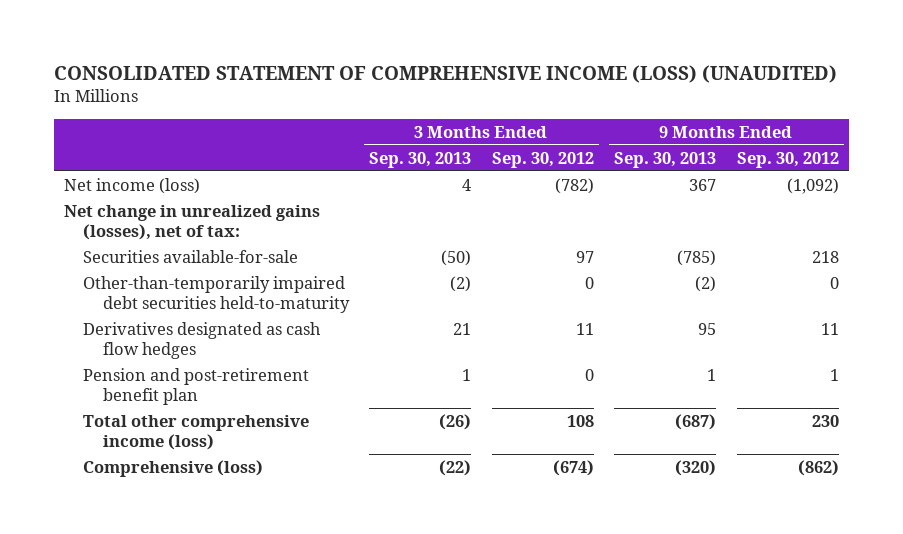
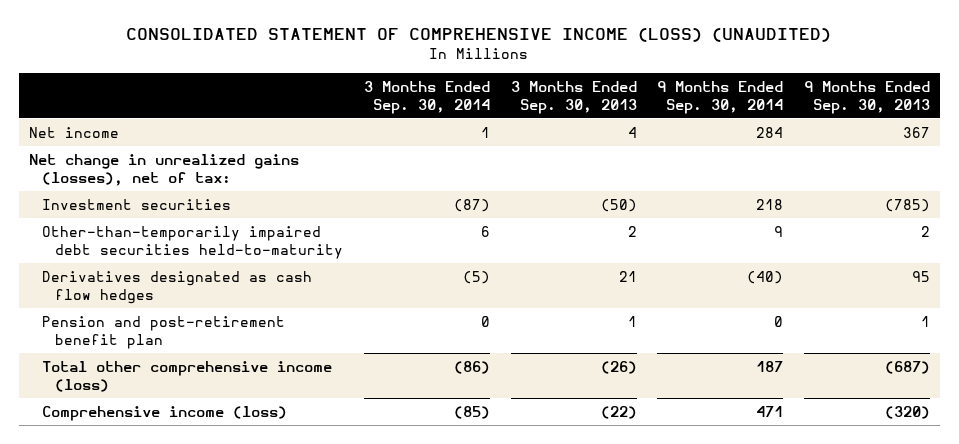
- | 3 Months Ended Sep. 30, 2013 | 3 Months Ended Sep. 30, 2012 | 9 Months Ended Sep. 30, 2013 | 9 Months Ended Sep. 30, 2012
+ | 3 Months Ended Sep. 30, 2014 | 3 Months Ended Sep. 30, 2013 | 9 Months Ended Sep. 30, 2014 | 9 Months Ended Sep. 30, 2013
- Net income (loss) | 4 | (782) | 367 | (1,092)
+ Net income | 1 | 4 | 284 | 367
- Securities available-for-sale | (50) | 97 | (785) | 218
- Other-than-temporarily impaired debt securities held-to-maturity | (2) | 0 | (2) | 0
+ Investment securities | (87) | (50) | 218 | (785)
+ Other-than-temporarily impaired debt securities held-to-maturity | 6 | 2 | 9 | 2
- Comprehensive (loss) | (22) | (674) | (320) | (862)
+ Comprehensive income (loss) | (85) | (22) | 471 | (320)

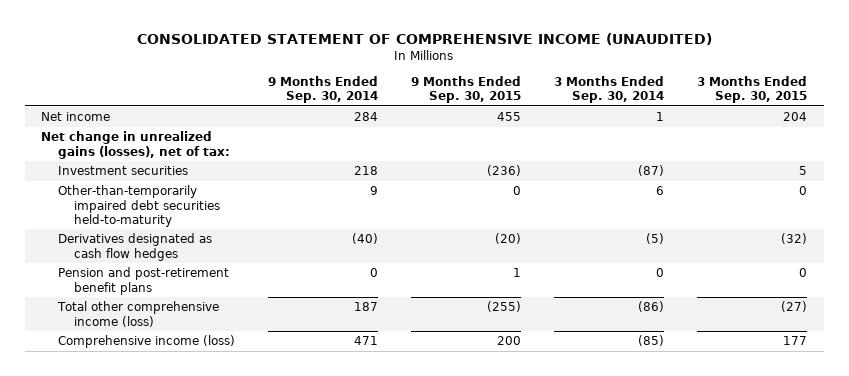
- CONSOLIDATED STATEMENT OF COMPREHENSIVE INCOME (LOSS) (UNAUDITED)
+ CONSOLIDATED STATEMENT OF COMPREHENSIVE INCOME (UNAUDITED)
- | 3 Months Ended Sep. 30, 2014 | 3 Months Ended Sep. 30, 2013 | 9 Months Ended Sep. 30, 2014 | 9 Months Ended Sep. 30, 2013
+ | 9 Months Ended Sep. 30, 2014 | 9 Months Ended Sep. 30, 2015 | 3 Months Ended Sep. 30, 2014 | 3 Months Ended Sep. 30, 2015
- Pension and post-retirement benefit plan | 0 | 1 | 0 | 1
+ Pension and post-retirement benefit plans | 0 | 1 | 0 | 0

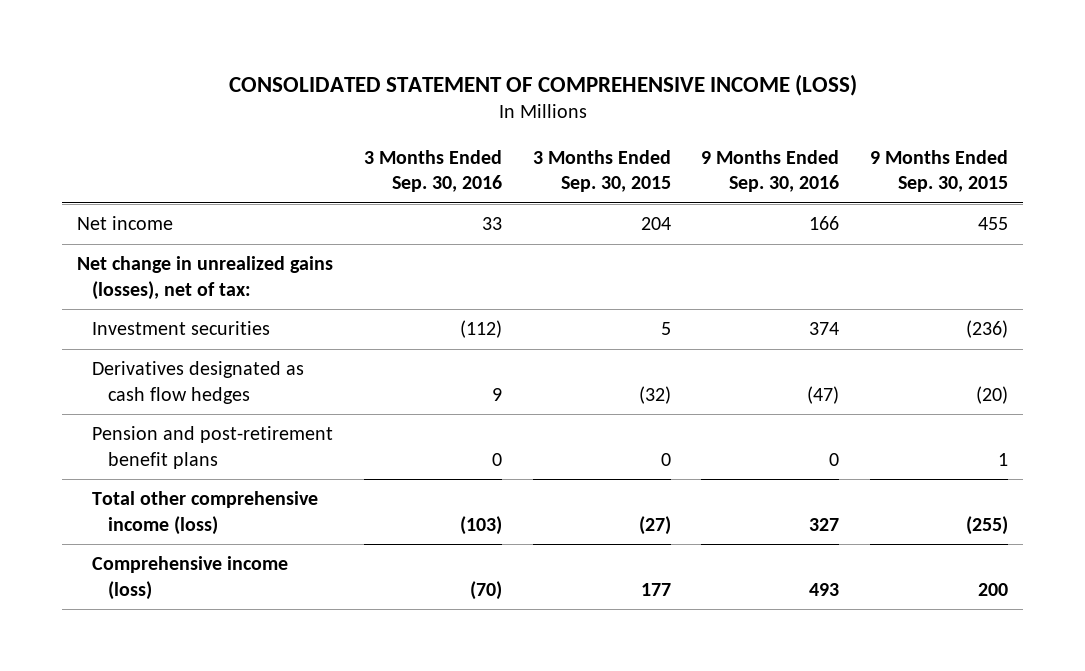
- CONSOLIDATED STATEMENT OF COMPREHENSIVE INCOME (UNAUDITED)
+ CONSOLIDATED STATEMENT OF COMPREHENSIVE INCOME (LOSS)
- | 9 Months Ended Sep. 30, 2014 | 9 Months Ended Sep. 30, 2015 | 3 Months Ended Sep. 30, 2014 | 3 Months Ended Sep. 30, 2015
+ | 3 Months Ended Sep. 30, 2016 | 3 Months Ended Sep. 30, 2015 | 9 Months Ended Sep. 30, 2016 | 9 Months Ended Sep. 30, 2015
- Other-than-temporarily impaired debt securities held-to-maturity | 9 | 0 | 6 | 0

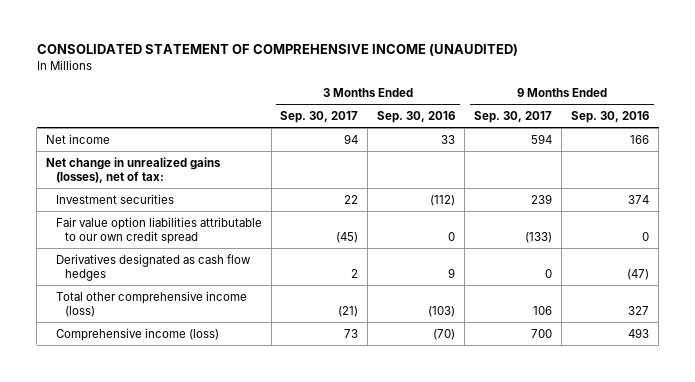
- CONSOLIDATED STATEMENT OF COMPREHENSIVE INCOME (LOSS)
+ CONSOLIDATED STATEMENT OF COMPREHENSIVE INCOME (UNAUDITED)
- | 3 Months Ended Sep. 30, 2016 | 3 Months Ended Sep. 30, 2015 | 9 Months Ended Sep. 30, 2016 | 9 Months Ended Sep. 30, 2015
+ | 3 Months Ended Sep. 30, 2017 | 3 Months Ended Sep. 30, 2016 | 9 Months Ended Sep. 30, 2017 | 9 Months Ended Sep. 30, 2016
+ Fair value option liabilities attributable to our own credit spread | (45) | 0 | (133) | 0
- Pension and post-retirement benefit plans | 0 | 0 | 0 | 1

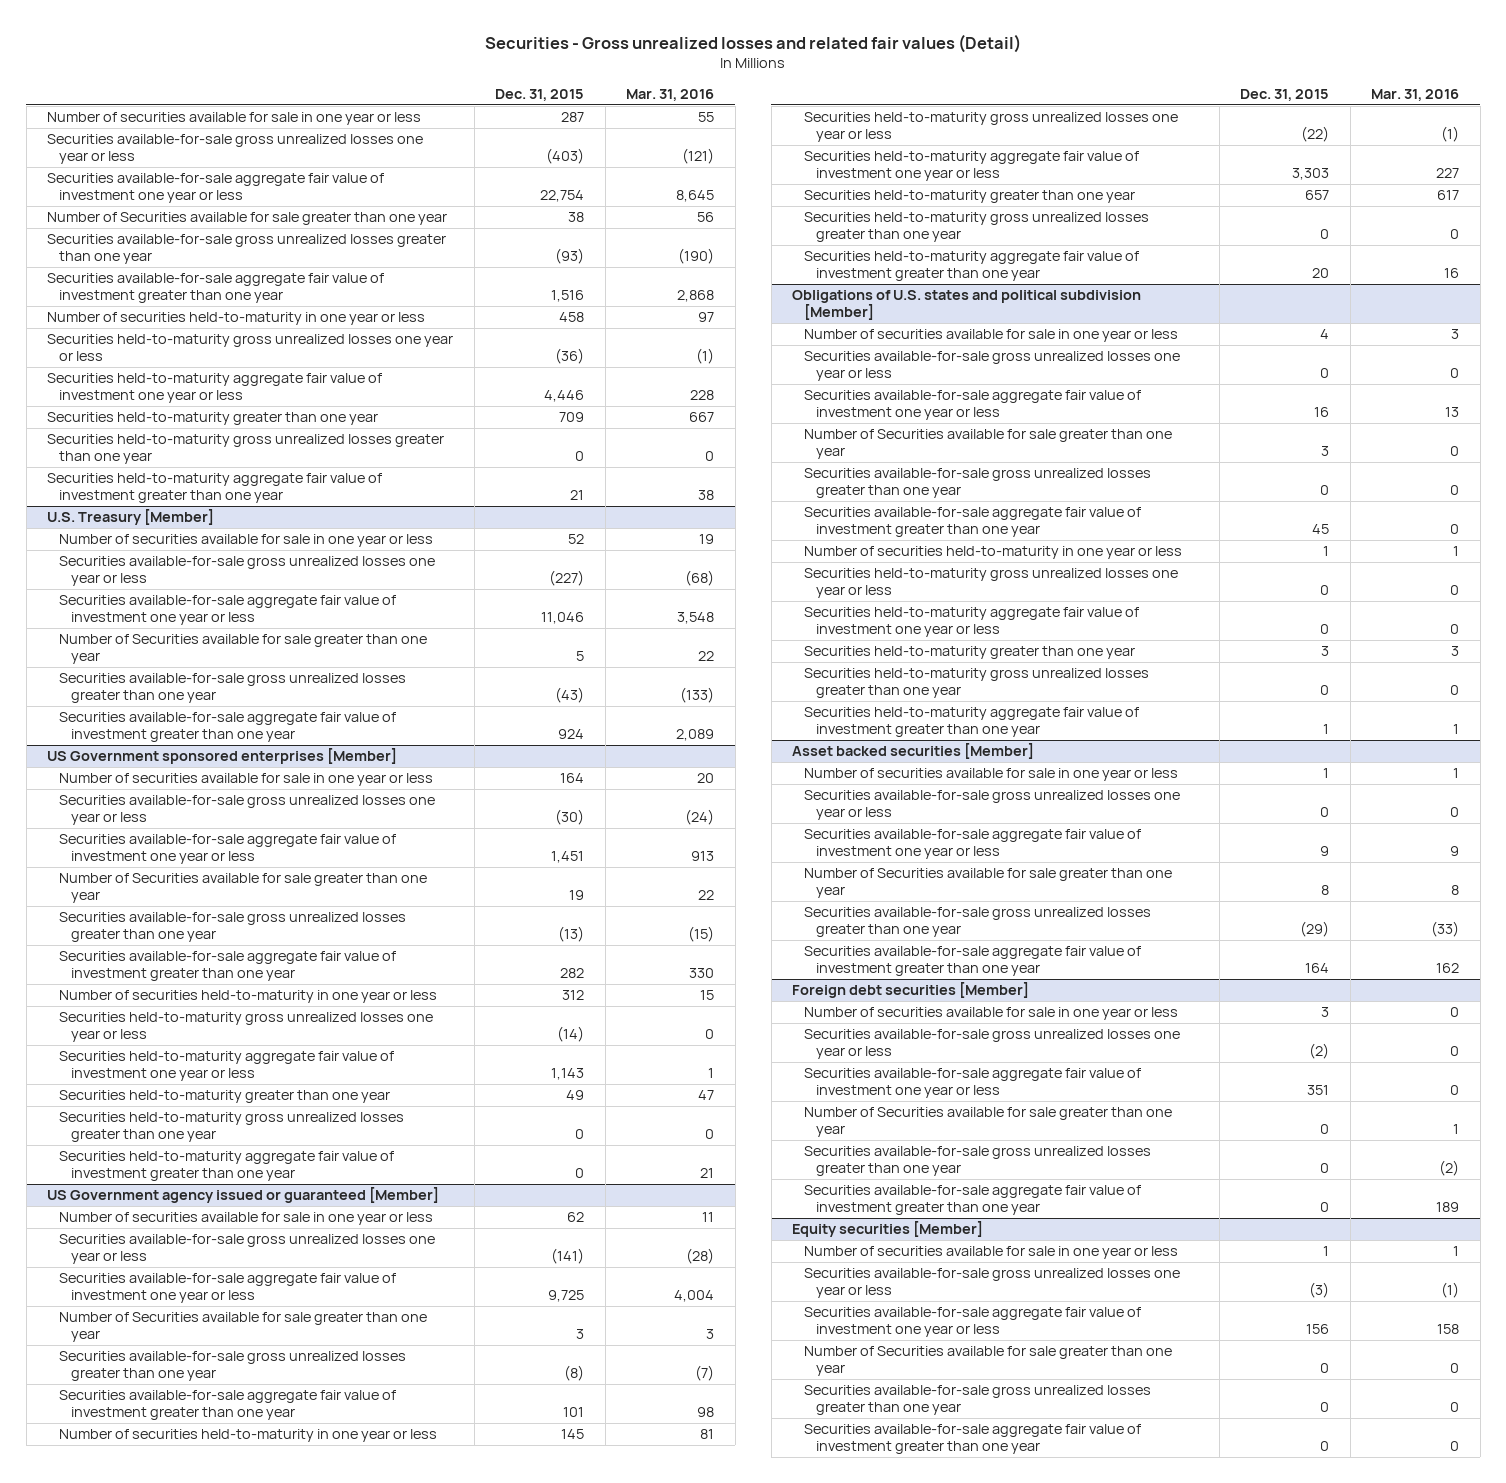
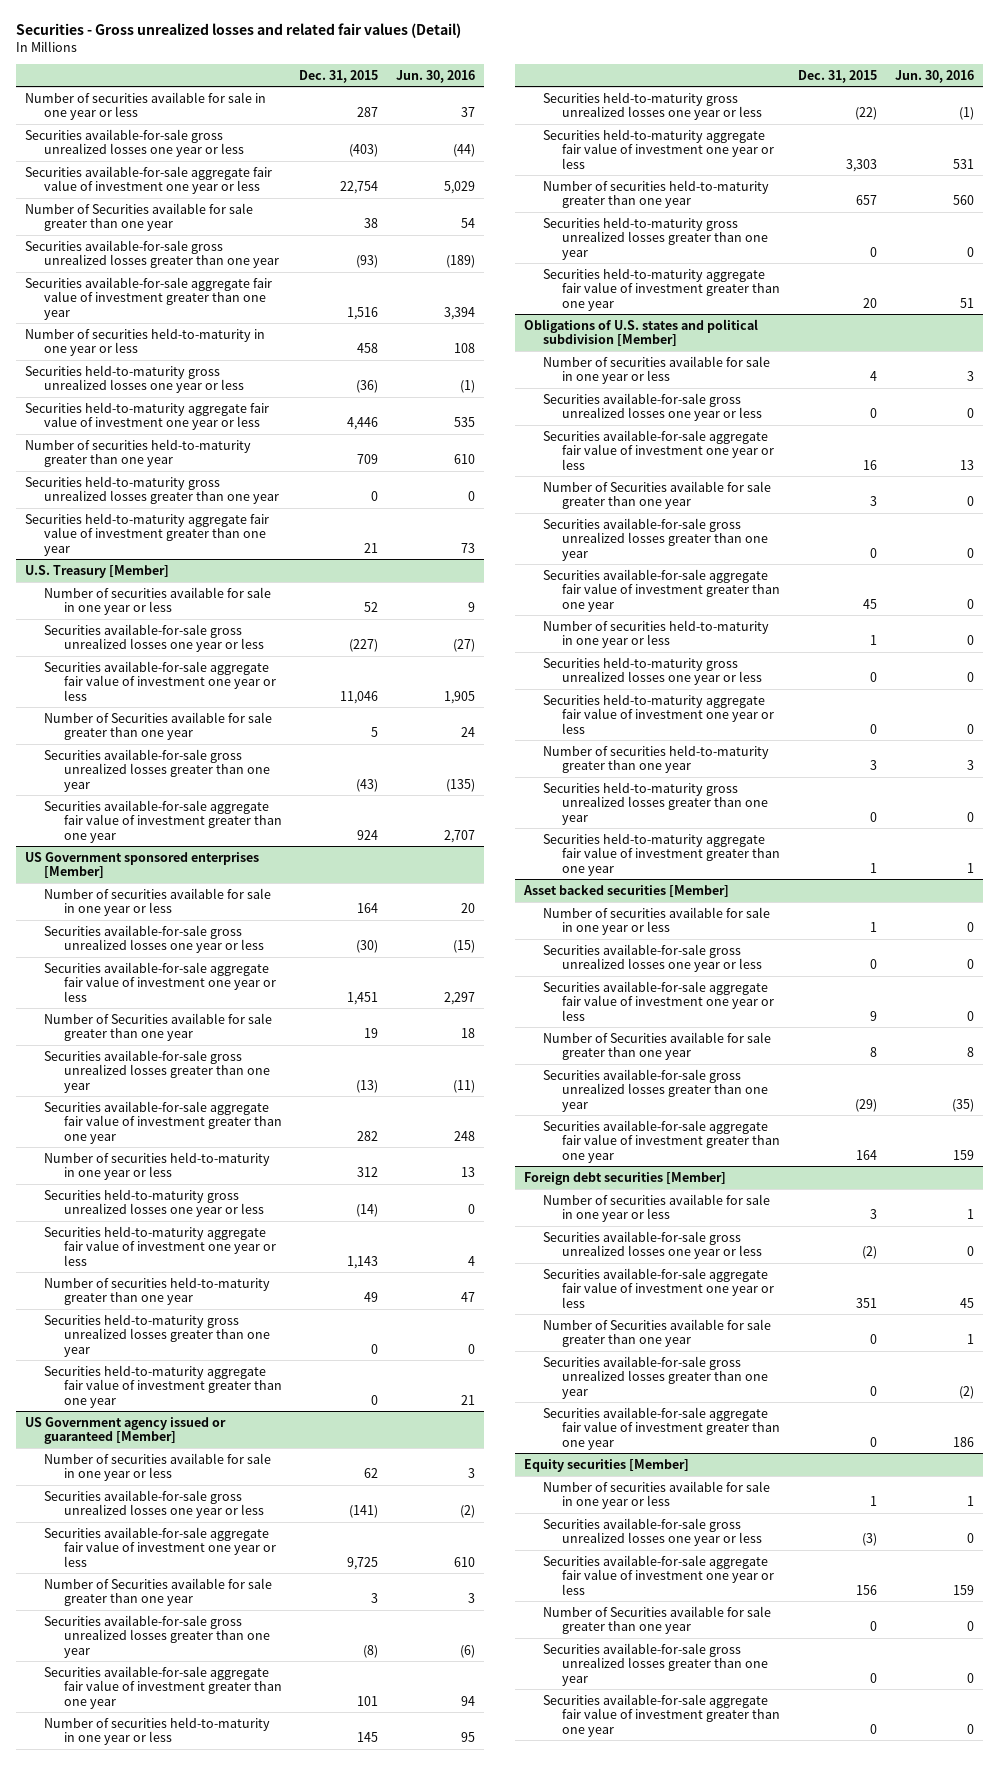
- | Dec. 31, 2015 | Mar. 31, 2016
+ | Dec. 31, 2015 | Jun. 30, 2016
- Securities held-to-maturity greater than one year | 709 | 667
+ Number of securities held-to-maturity greater than one year | 709 | 610
@ US Government sponsored enterprises [Member]
- Securities held-to-maturity greater than one year | 49 | 47
+ Number of securities held-to-maturity greater than one year | 49 | 47
@ US Government agency issued or guaranteed [Member]
- Securities held-to-maturity greater than one year | 657 | 617
+ Number of securities held-to-maturity greater than one year | 657 | 560
@ Obligations of U.S. states and political subdivision [Member]
- Securities held-to-maturity greater than one year | 3 | 3
+ Number of securities held-to-maturity greater than one year | 3 | 3

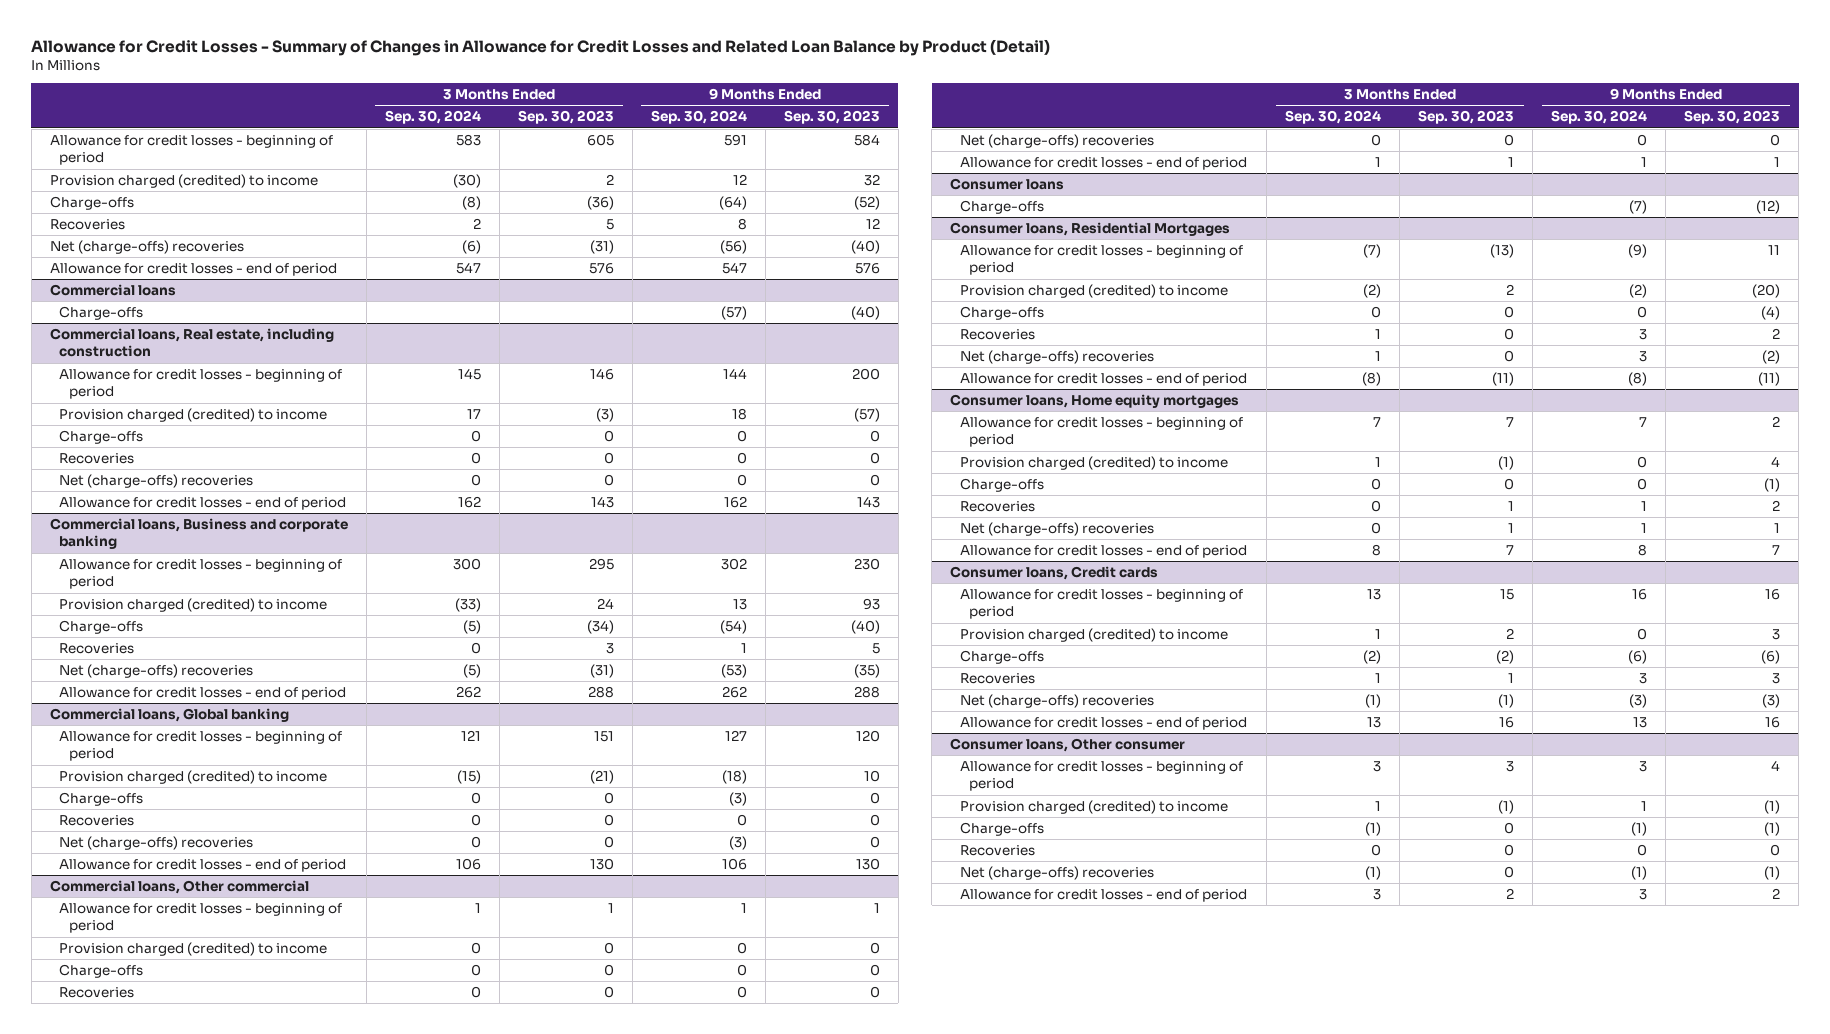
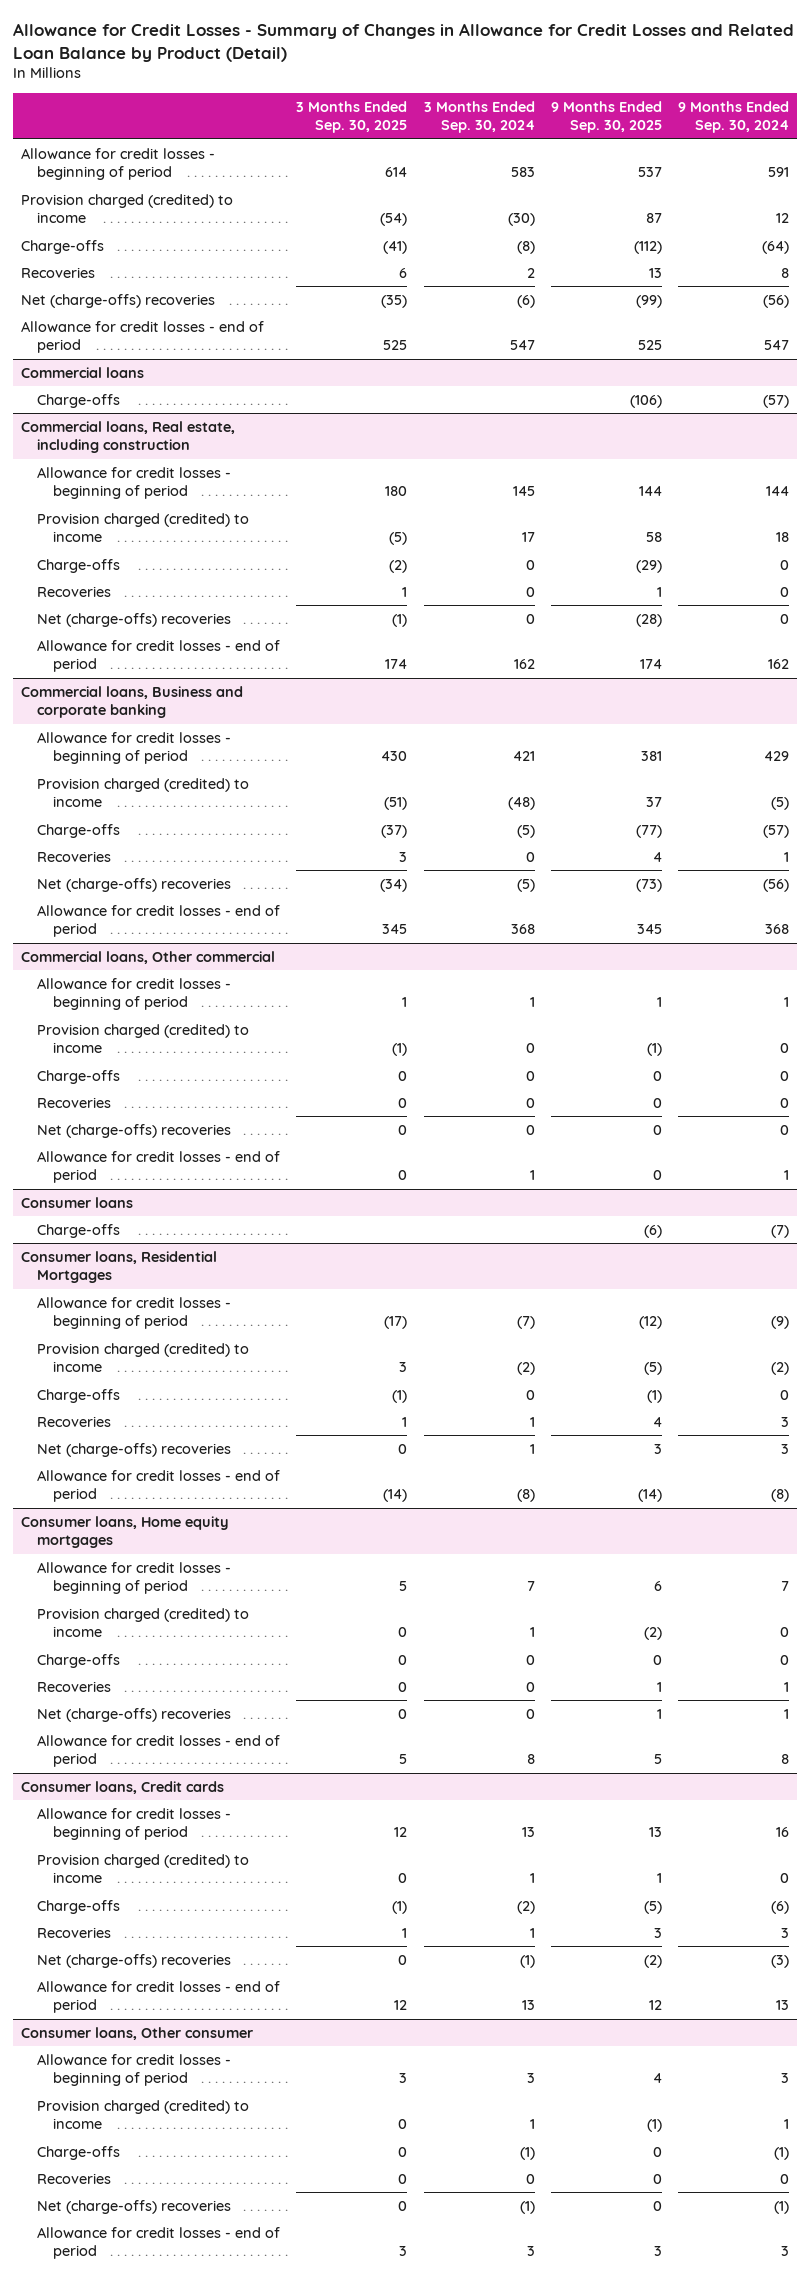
- | 3 Months Ended Sep. 30, 2024 | 3 Months Ended Sep. 30, 2023 | 9 Months Ended Sep. 30, 2024 | 9 Months Ended Sep. 30, 2023
+ | 3 Months Ended Sep. 30, 2025 | 3 Months Ended Sep. 30, 2024 | 9 Months Ended Sep. 30, 2025 | 9 Months Ended Sep. 30, 2024
@ Commercial loans, Business and corporate banking
- Allowance for credit losses - beginning of period | 300 | 295 | 302 | 230
- Provision charged (credited) to income | (33) | 24 | 13 | 93
- Charge-offs | (5) | (34) | (54) | (40)
+ Allowance for credit losses - beginning of period | 430 | 421 | 381 | 429
+ Provision charged (credited) to income | (51) | (48) | 37 | (5)
+ Charge-offs | (37) | (5) | (77) | (57)
- Net (charge-offs) recoveries | (5) | (31) | (53) | (35)
- Allowance for credit losses - end of period | 262 | 288 | 262 | 288
- Commercial loans, Global banking
- Allowance for credit losses - beginning of period | 121 | 151 | 127 | 120
- Provision charged (credited) to income | (15) | (21) | (18) | 10
- Charge-offs | 0 | 0 | (3) | 0
- Recoveries | 0 | 0 | 0 | 0
- Net (charge-offs) recoveries | 0 | 0 | (3) | 0
- Allowance for credit losses - end of period | 106 | 130 | 106 | 130
@ Commercial loans, Business and corporate banking
+ Net (charge-offs) recoveries | (34) | (5) | (73) | (56)
+ Allowance for credit losses - end of period | 345 | 368 | 345 | 368

